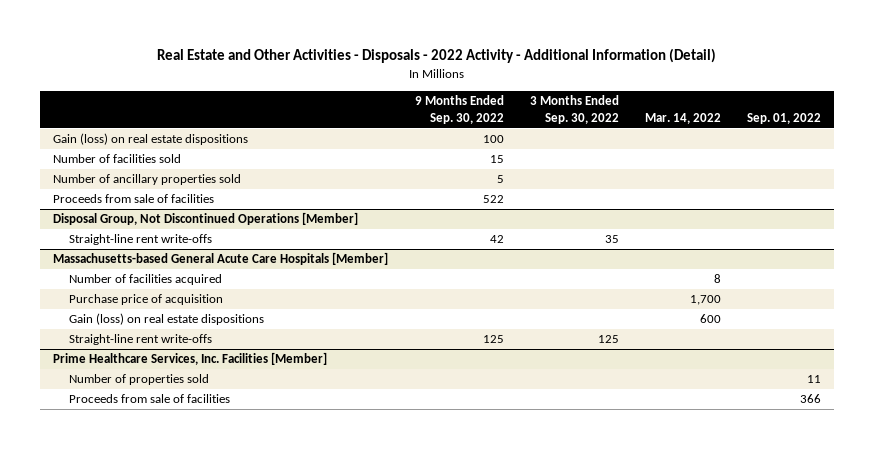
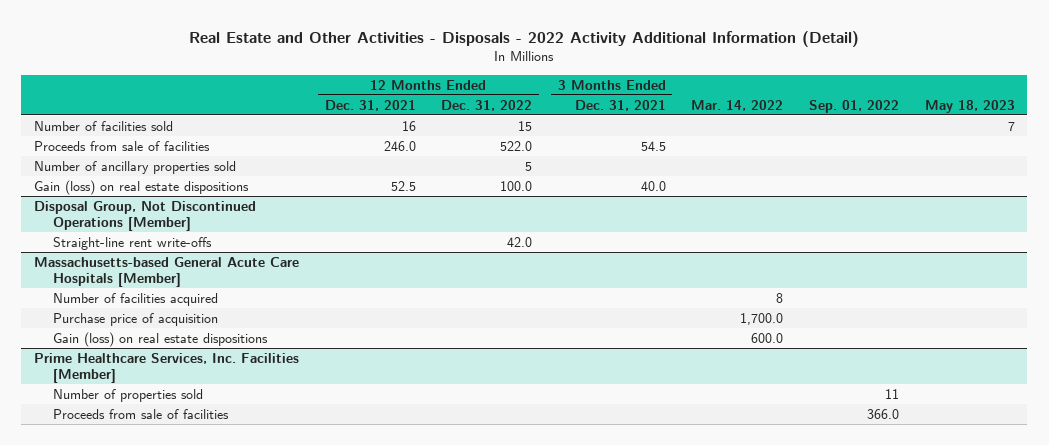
- Real Estate and Other Activities - Disposals - 2022 Activity - Additional Information (Detail)
+ Real Estate and Other Activities - Disposals - 2022 Activity Additional Information (Detail)
- | 9 Months Ended Sep. 30, 2022 | 3 Months Ended Sep. 30, 2022 | Mar. 14, 2022 | Sep. 01, 2022
+ | 12 Months Ended Dec. 31, 2021 | 12 Months Ended Dec. 31, 2022 | 3 Months Ended Dec. 31, 2021 | Mar. 14, 2022 | Sep. 01, 2022 | May 18, 2023
moved down: Number of ancillary properties sold | | 5 | | | |
moved down: Gain (loss) on real estate dispositions | 52.5 | 100.0 | 40.0 | | |
@ Massachusetts-based General Acute Care Hospitals [Member]
- Purchase price of acquisition | | | 1,700 |
- Gain (loss) on real estate dispositions | | | 600 |
- Straight-line rent write-offs | 125 | 125 | |
+ Purchase price of acquisition | | | | 1,700.0 | |
+ Gain (loss) on real estate dispositions | | | | 600.0 | |
@ Prime Healthcare Services, Inc. Facilities [Member]
- Proceeds from sale of facilities | | | | 366
+ Proceeds from sale of facilities | | | | | 366.0 |

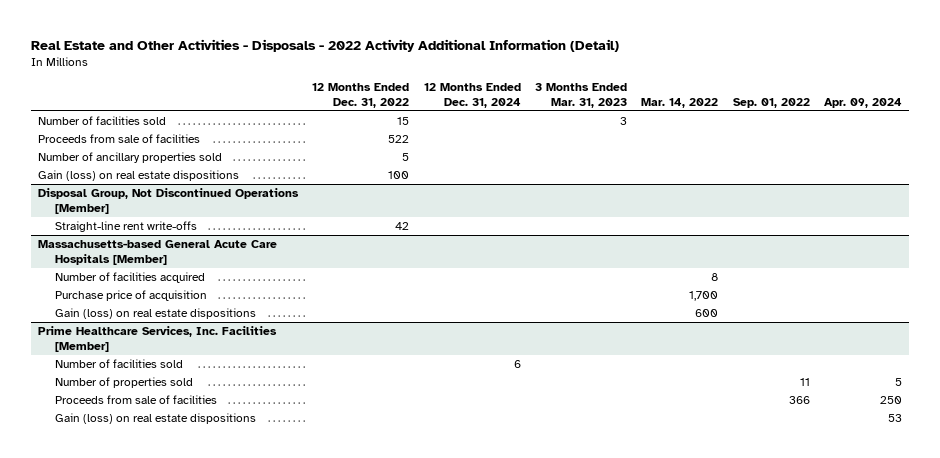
- | 12 Months Ended Dec. 31, 2021 | 12 Months Ended Dec. 31, 2022 | 3 Months Ended Dec. 31, 2021 | Mar. 14, 2022 | Sep. 01, 2022 | May 18, 2023
+ | 12 Months Ended Dec. 31, 2022 | 12 Months Ended Dec. 31, 2024 | 3 Months Ended Mar. 31, 2023 | Mar. 14, 2022 | Sep. 01, 2022 | Apr. 09, 2024
- Proceeds from sale of facilities | 246.0 | 522.0 | 54.5 | | |
+ Proceeds from sale of facilities | 522 | | | | |
- Gain (loss) on real estate dispositions | 52.5 | 100.0 | 40.0 | | |
+ Gain (loss) on real estate dispositions | 100 | | | | |
@ Disposal Group, Not Discontinued Operations [Member]
- Straight-line rent write-offs | | 42.0 | | | |
+ Straight-line rent write-offs | 42 | | | | |
@ Massachusetts-based General Acute Care Hospitals [Member]
- Purchase price of acquisition | | | | 1,700.0 | |
- Gain (loss) on real estate dispositions | | | | 600.0 | |
+ Purchase price of acquisition | | | | 1,700 | |
+ Gain (loss) on real estate dispositions | | | | 600 | |
@ Prime Healthcare Services, Inc. Facilities [Member]
+ Number of facilities sold | | 6 | | | |
- Proceeds from sale of facilities | | | | | 366.0 |
+ Proceeds from sale of facilities | | | | | 366 | 250
+ Gain (loss) on real estate dispositions | | | | | | 53

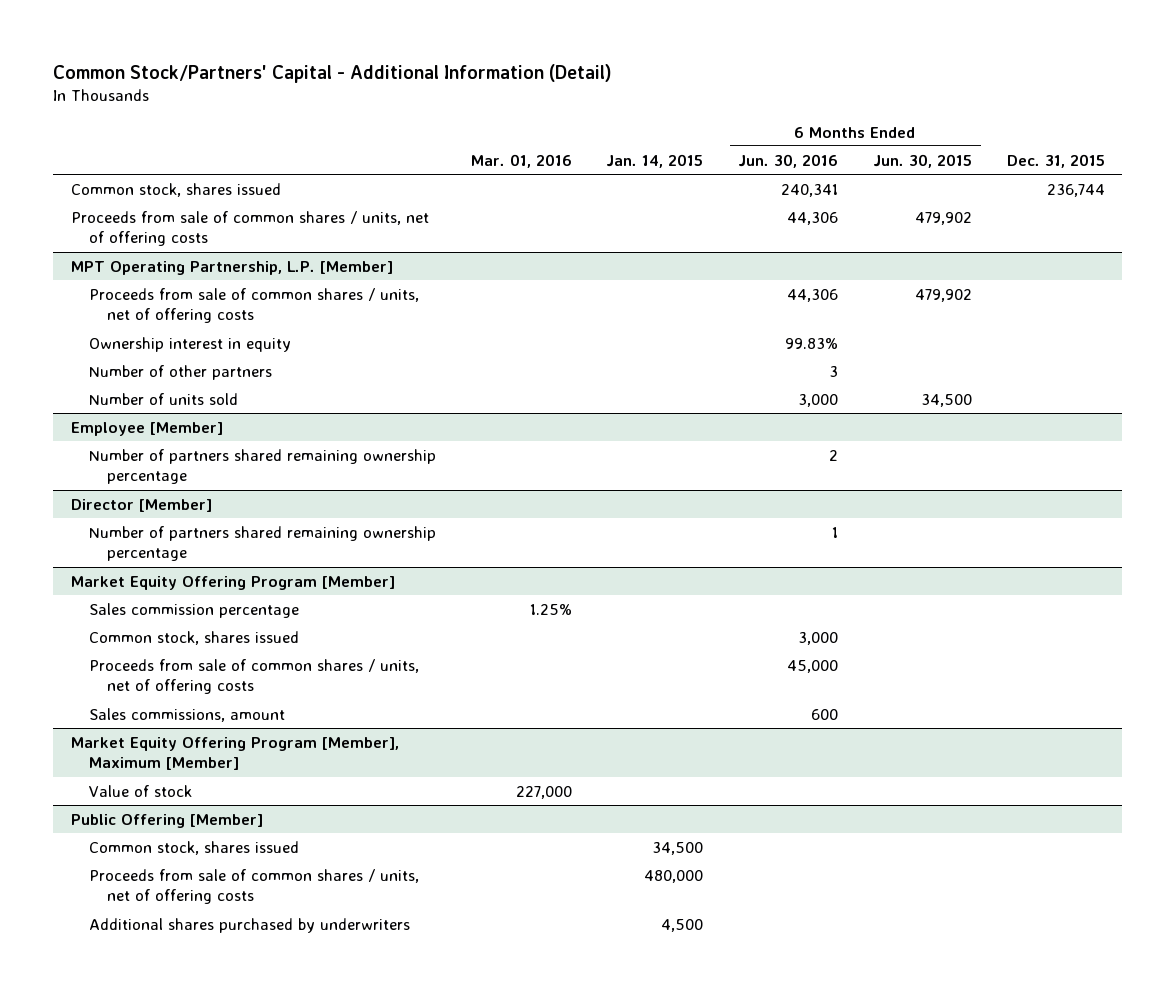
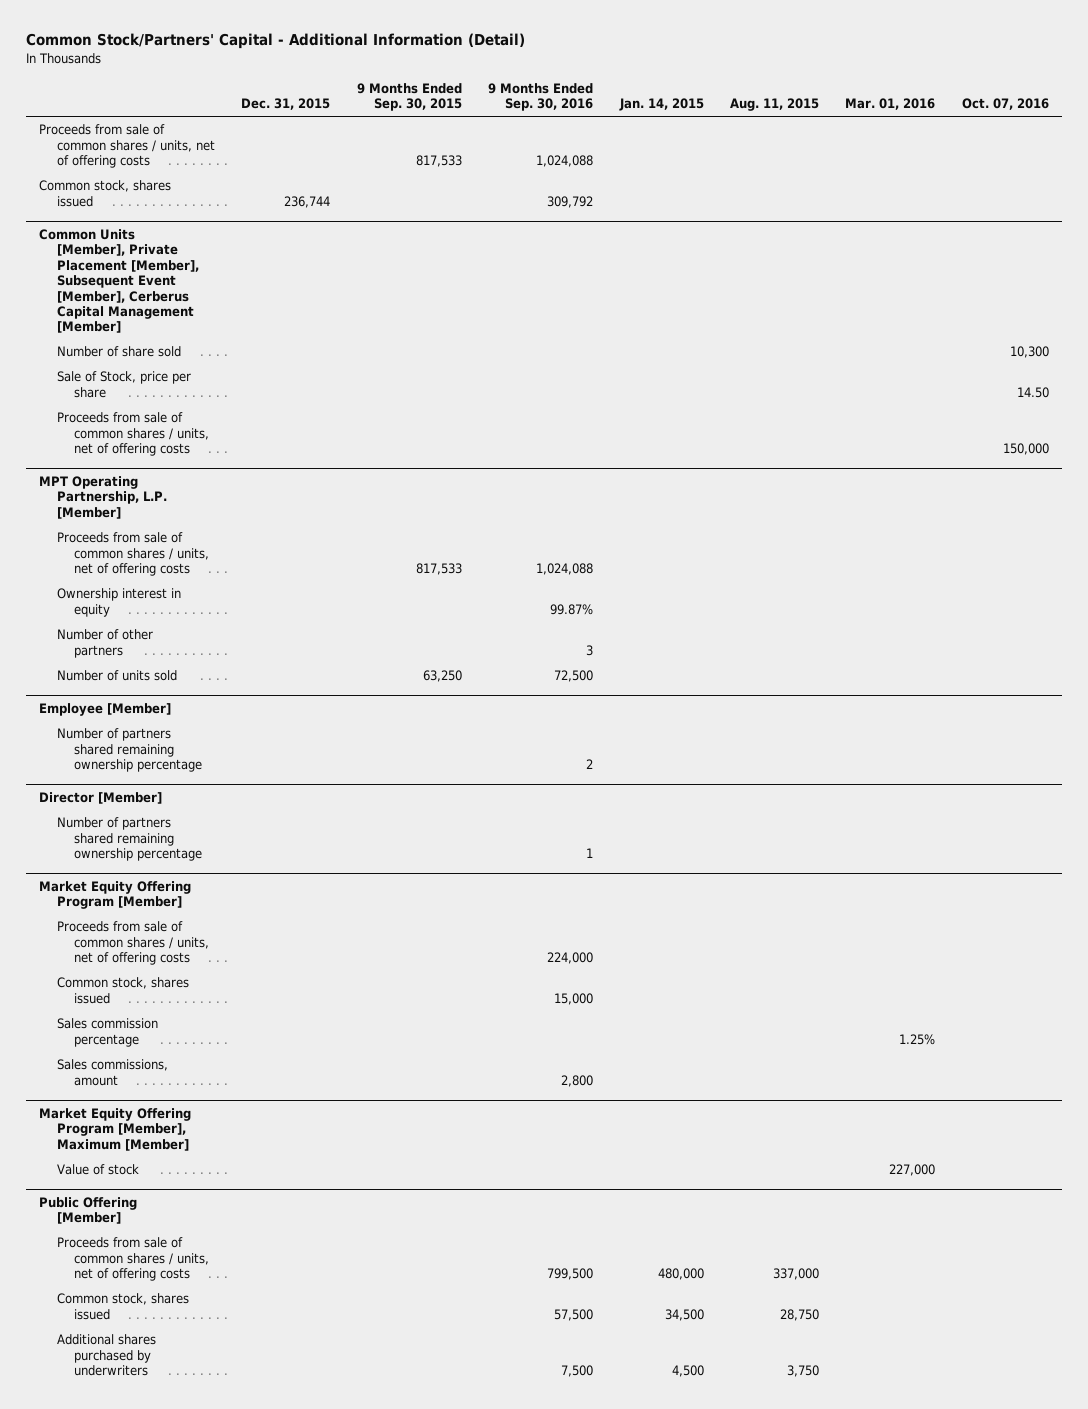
- | Mar. 01, 2016 | Jan. 14, 2015 | 6 Months Ended Jun. 30, 2016 | 6 Months Ended Jun. 30, 2015 | Dec. 31, 2015
+ | Dec. 31, 2015 | 9 Months Ended Sep. 30, 2015 | 9 Months Ended Sep. 30, 2016 | Jan. 14, 2015 | Aug. 11, 2015 | Mar. 01, 2016 | Oct. 07, 2016
moved down: Common stock, shares issued | 236,744 | | 309,792 | | | |
+ Common Units [Member], Private Placement [Member], Subsequent Event [Member], Cerberus Capital Management [Member]
+ Number of share sold | | | | | | | 10,300
+ Sale of Stock, price per share | | | | | | | 14.50
+ Proceeds from sale of common shares / units, net of offering costs | | | | | | | 150,000
@ Market Equity Offering Program [Member]
moved down: Common stock, shares issued | | | 15,000 | | | |
moved down: Sales commission percentage | | | | | | 1.25% |
@ Public Offering [Member]
moved down: Common stock, shares issued | | | 57,500 | 34,500 | 28,750 | |

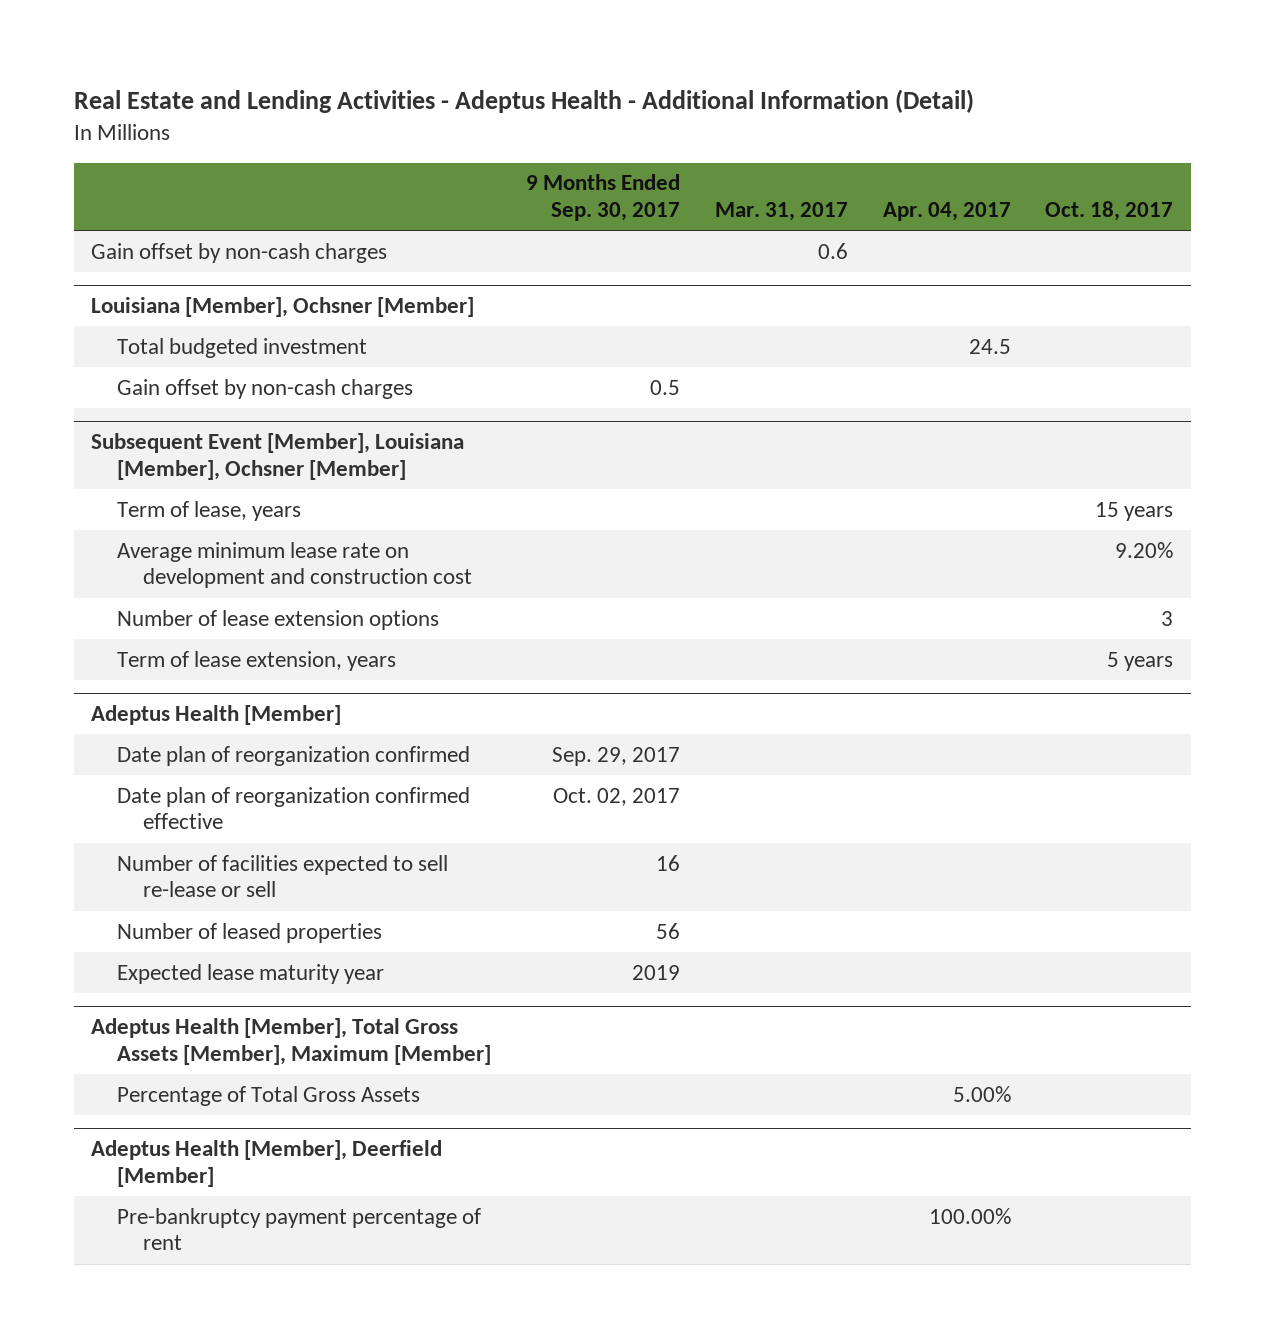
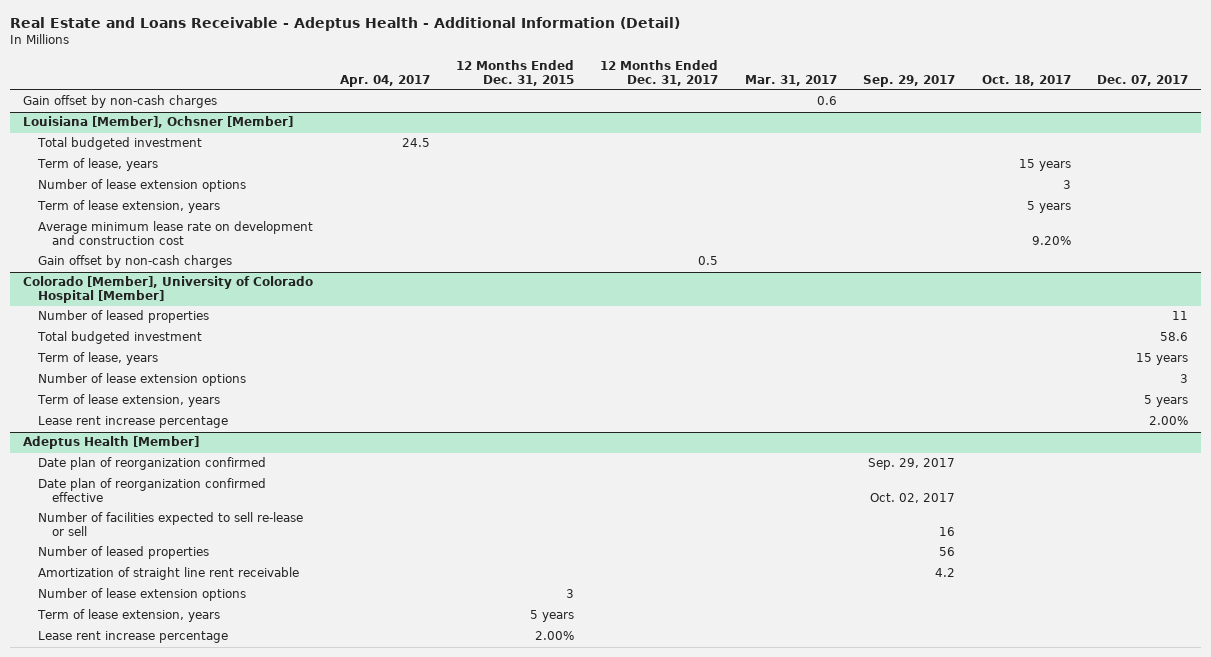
- Real Estate and Lending Activities - Adeptus Health - Additional Information (Detail)
+ Real Estate and Loans Receivable - Adeptus Health - Additional Information (Detail)
- | 9 Months Ended Sep. 30, 2017 | Mar. 31, 2017 | Apr. 04, 2017 | Oct. 18, 2017
+ | Apr. 04, 2017 | 12 Months Ended Dec. 31, 2015 | 12 Months Ended Dec. 31, 2017 | Mar. 31, 2017 | Sep. 29, 2017 | Oct. 18, 2017 | Dec. 07, 2017
@ Louisiana [Member], Ochsner [Member]
+ Term of lease, years | | | | | | 15 years |
+ Number of lease extension options | | | | | | 3 |
+ Term of lease extension, years | | | | | | 5 years |
+ Average minimum lease rate on development and construction cost | | | | | | 9.20% |
- Subsequent Event [Member], Louisiana [Member], Ochsner [Member]
- Term of lease, years | | | | 15 years
- Average minimum lease rate on development and construction cost | | | | 9.20%
- Number of lease extension options | | | | 3
- Term of lease extension, years | | | | 5 years
+ Colorado [Member], University of Colorado Hospital [Member]
+ Number of leased properties | | | | | | | 11
+ Total budgeted investment | | | | | | | 58.6
+ Term of lease, years | | | | | | | 15 years
+ Number of lease extension options | | | | | | | 3
+ Term of lease extension, years | | | | | | | 5 years
+ Lease rent increase percentage | | | | | | | 2.00%
@ Adeptus Health [Member]
- Expected lease maturity year | 2019 | | |
- Adeptus Health [Member], Total Gross Assets [Member], Maximum [Member]
- Percentage of Total Gross Assets | | | 5.00% |
- Adeptus Health [Member], Deerfield [Member]
- Pre-bankruptcy payment percentage of rent | | | 100.00% |
@ Adeptus Health [Member]
+ Amortization of straight line rent receivable | | | | | 4.2 | |
+ Number of lease extension options | | 3 | | | | |
+ Term of lease extension, years | | 5 years | | | | |
+ Lease rent increase percentage | | 2.00% | | | | |

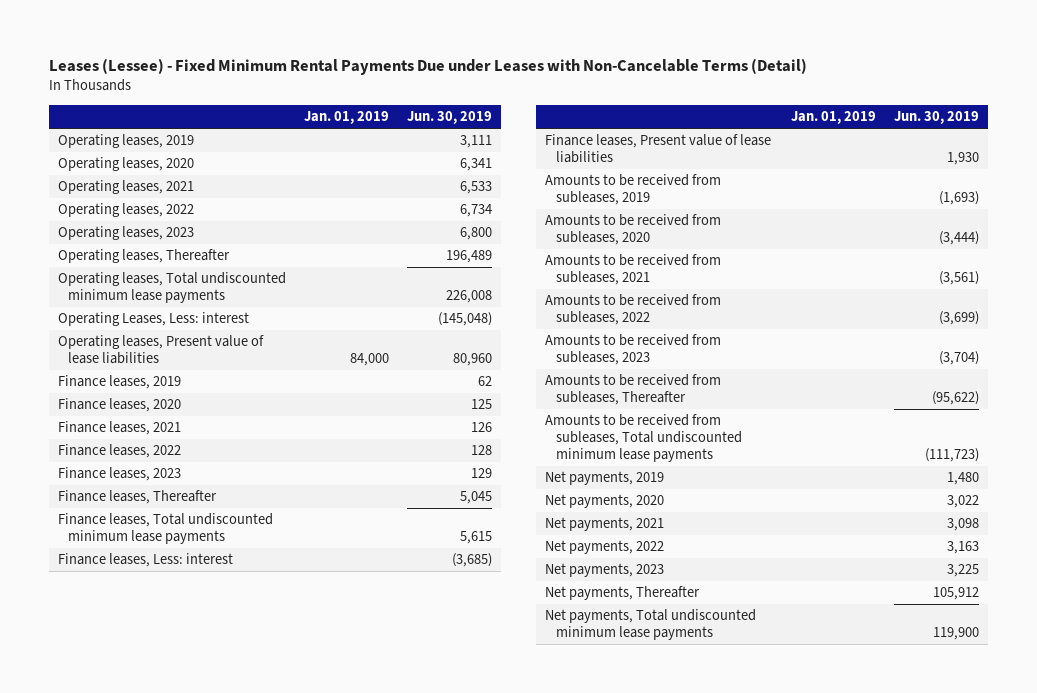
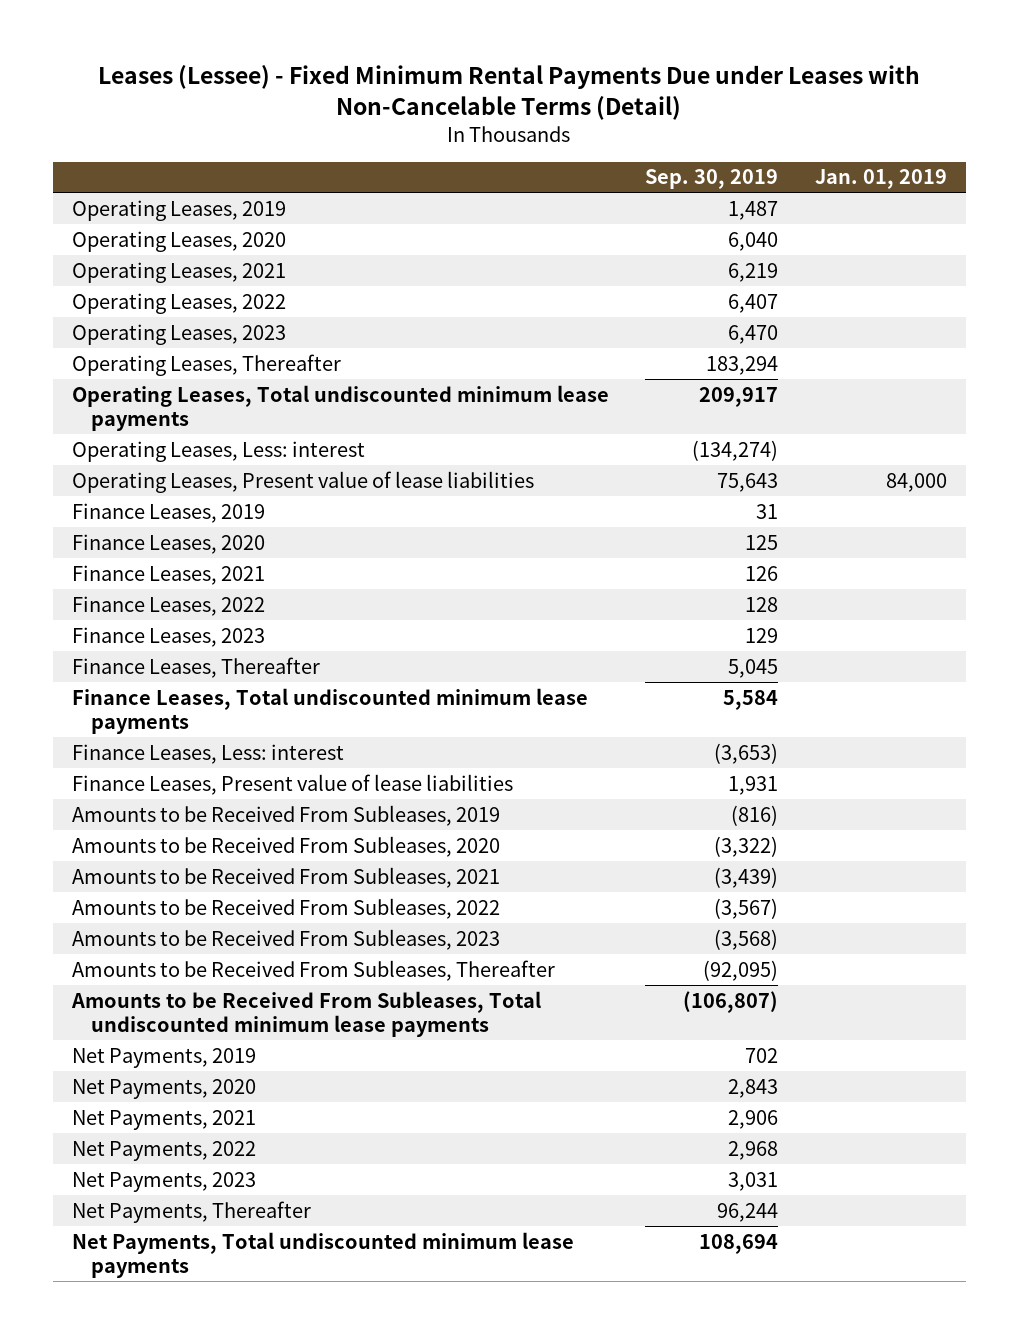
- | Jan. 01, 2019 | Jun. 30, 2019
+ | Sep. 30, 2019 | Jan. 01, 2019
- Operating leases, 2019 | | 3,111
- Operating leases, 2020 | | 6,341
- Operating leases, 2021 | | 6,533
- Operating leases, 2022 | | 6,734
- Operating leases, 2023 | | 6,800
- Operating leases, Thereafter | | 196,489
- Operating leases, Total undiscounted minimum lease payments | | 226,008
+ Operating Leases, 2019 | 1,487 |
+ Operating Leases, 2020 | 6,040 |
+ Operating Leases, 2021 | 6,219 |
+ Operating Leases, 2022 | 6,407 |
+ Operating Leases, 2023 | 6,470 |
+ Operating Leases, Thereafter | 183,294 |
+ Operating Leases, Total undiscounted minimum lease payments | 209,917 |
- Operating leases, Present value of lease liabilities | 84,000 | 80,960
- Finance leases, 2019 | | 62
- Finance leases, 2020 | | 125
- Finance leases, 2021 | | 126
- Finance leases, 2022 | | 128
- Finance leases, 2023 | | 129
- Finance leases, Thereafter | | 5,045
- Finance leases, Total undiscounted minimum lease payments | | 5,615
- Finance leases, Less: interest | | (3,685)
- Finance leases, Present value of lease liabilities | | 1,930
- Amounts to be received from subleases, 2019 | | (1,693)
- Amounts to be received from subleases, 2020 | | (3,444)
- Amounts to be received from subleases, 2021 | | (3,561)
- Amounts to be received from subleases, 2022 | | (3,699)
- Amounts to be received from subleases, 2023 | | (3,704)
- Amounts to be received from subleases, Thereafter | | (95,622)
- Amounts to be received from subleases, Total undiscounted minimum lease payments | | (111,723)
- Net payments, 2019 | | 1,480
- Net payments, 2020 | | 3,022
- Net payments, 2021 | | 3,098
- Net payments, 2022 | | 3,163
- Net payments, 2023 | | 3,225
- Net payments, Thereafter | | 105,912
- Net payments, Total undiscounted minimum lease payments | | 119,900
+ Operating Leases, Present value of lease liabilities | 75,643 | 84,000
+ Finance Leases, 2019 | 31 |
+ Finance Leases, 2020 | 125 |
+ Finance Leases, 2021 | 126 |
+ Finance Leases, 2022 | 128 |
+ Finance Leases, 2023 | 129 |
+ Finance Leases, Thereafter | 5,045 |
+ Finance Leases, Total undiscounted minimum lease payments | 5,584 |
+ Finance Leases, Less: interest | (3,653) |
+ Finance Leases, Present value of lease liabilities | 1,931 |
+ Amounts to be Received From Subleases, 2019 | (816) |
+ Amounts to be Received From Subleases, 2020 | (3,322) |
+ Amounts to be Received From Subleases, 2021 | (3,439) |
+ Amounts to be Received From Subleases, 2022 | (3,567) |
+ Amounts to be Received From Subleases, 2023 | (3,568) |
+ Amounts to be Received From Subleases, Thereafter | (92,095) |
+ Amounts to be Received From Subleases, Total undiscounted minimum lease payments | (106,807) |
+ Net Payments, 2019 | 702 |
+ Net Payments, 2020 | 2,843 |
+ Net Payments, 2021 | 2,906 |
+ Net Payments, 2022 | 2,968 |
+ Net Payments, 2023 | 3,031 |
+ Net Payments, Thereafter | 96,244 |
+ Net Payments, Total undiscounted minimum lease payments | 108,694 |

